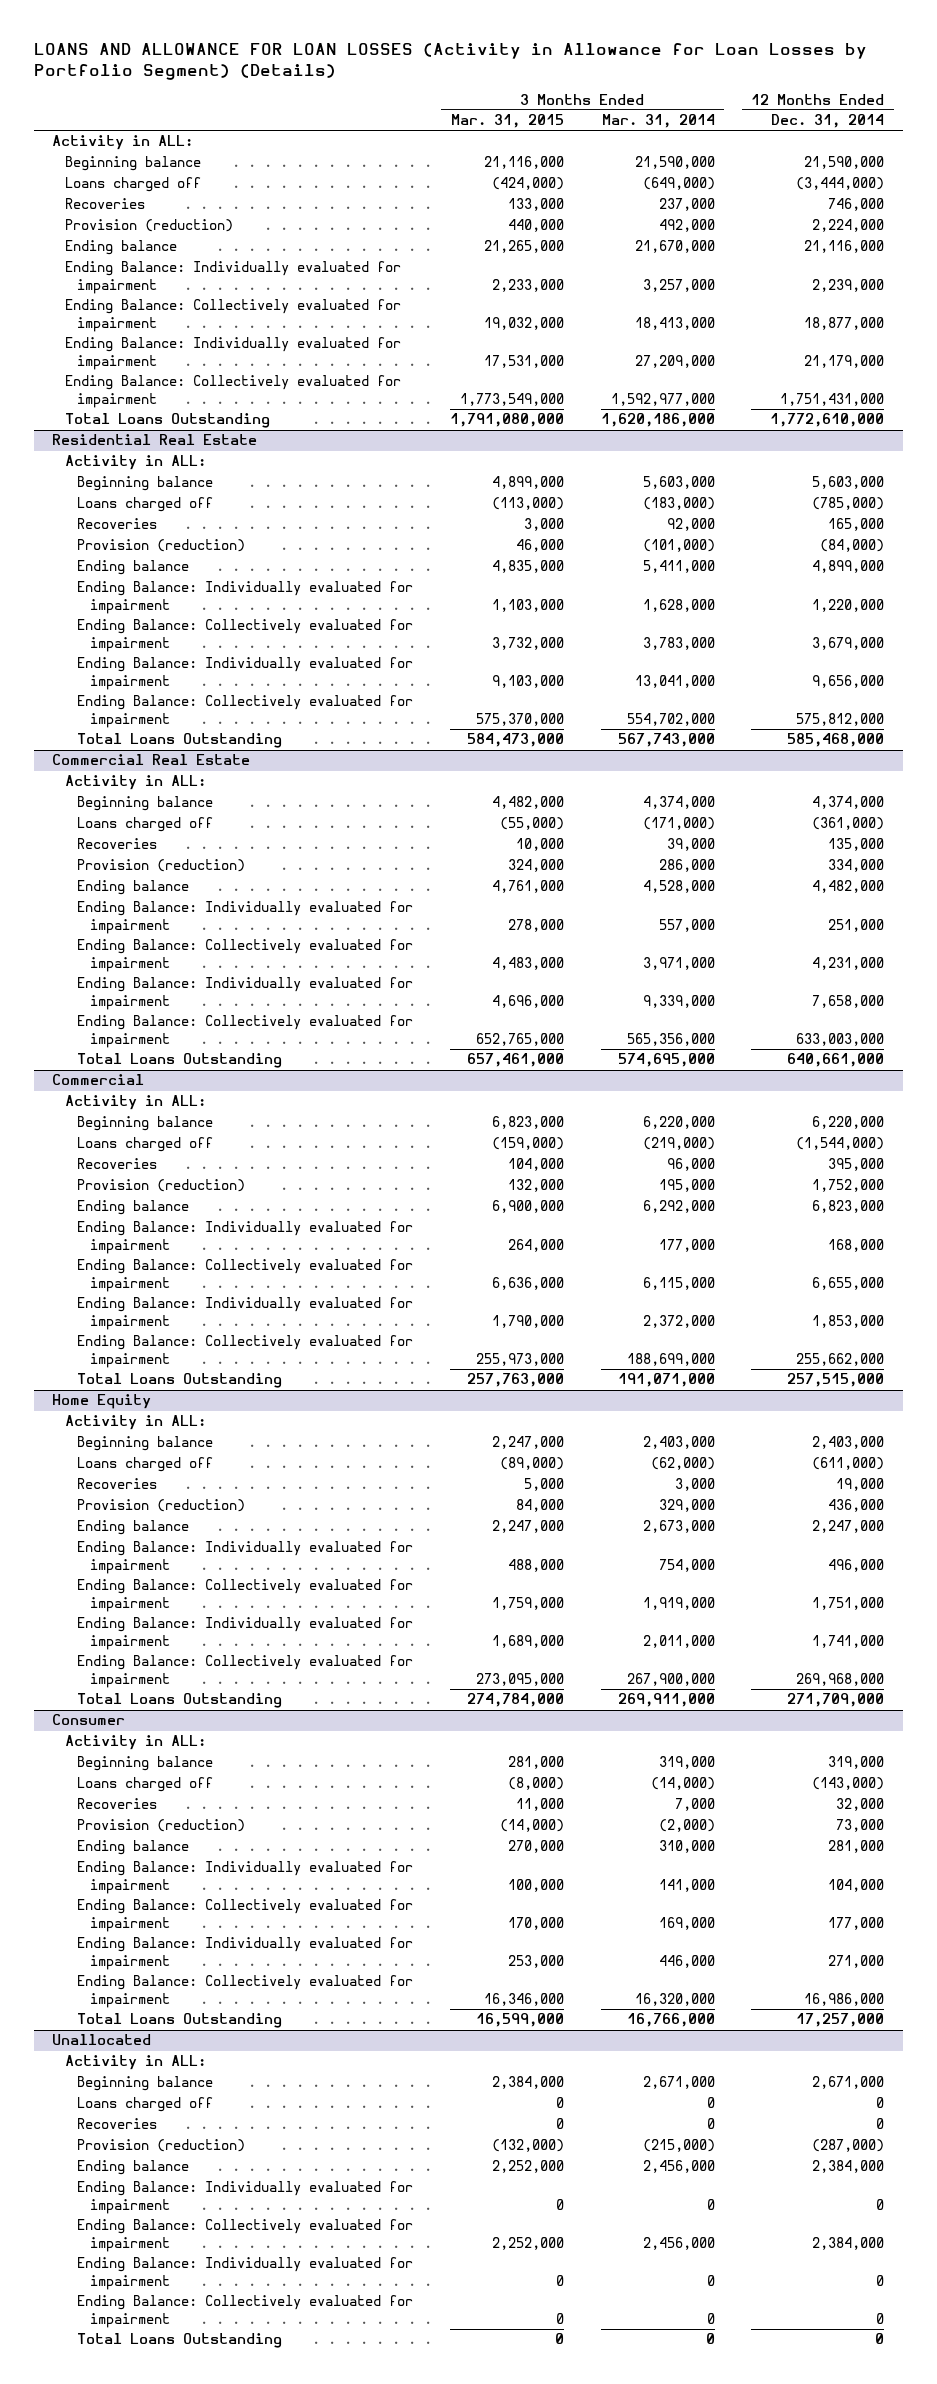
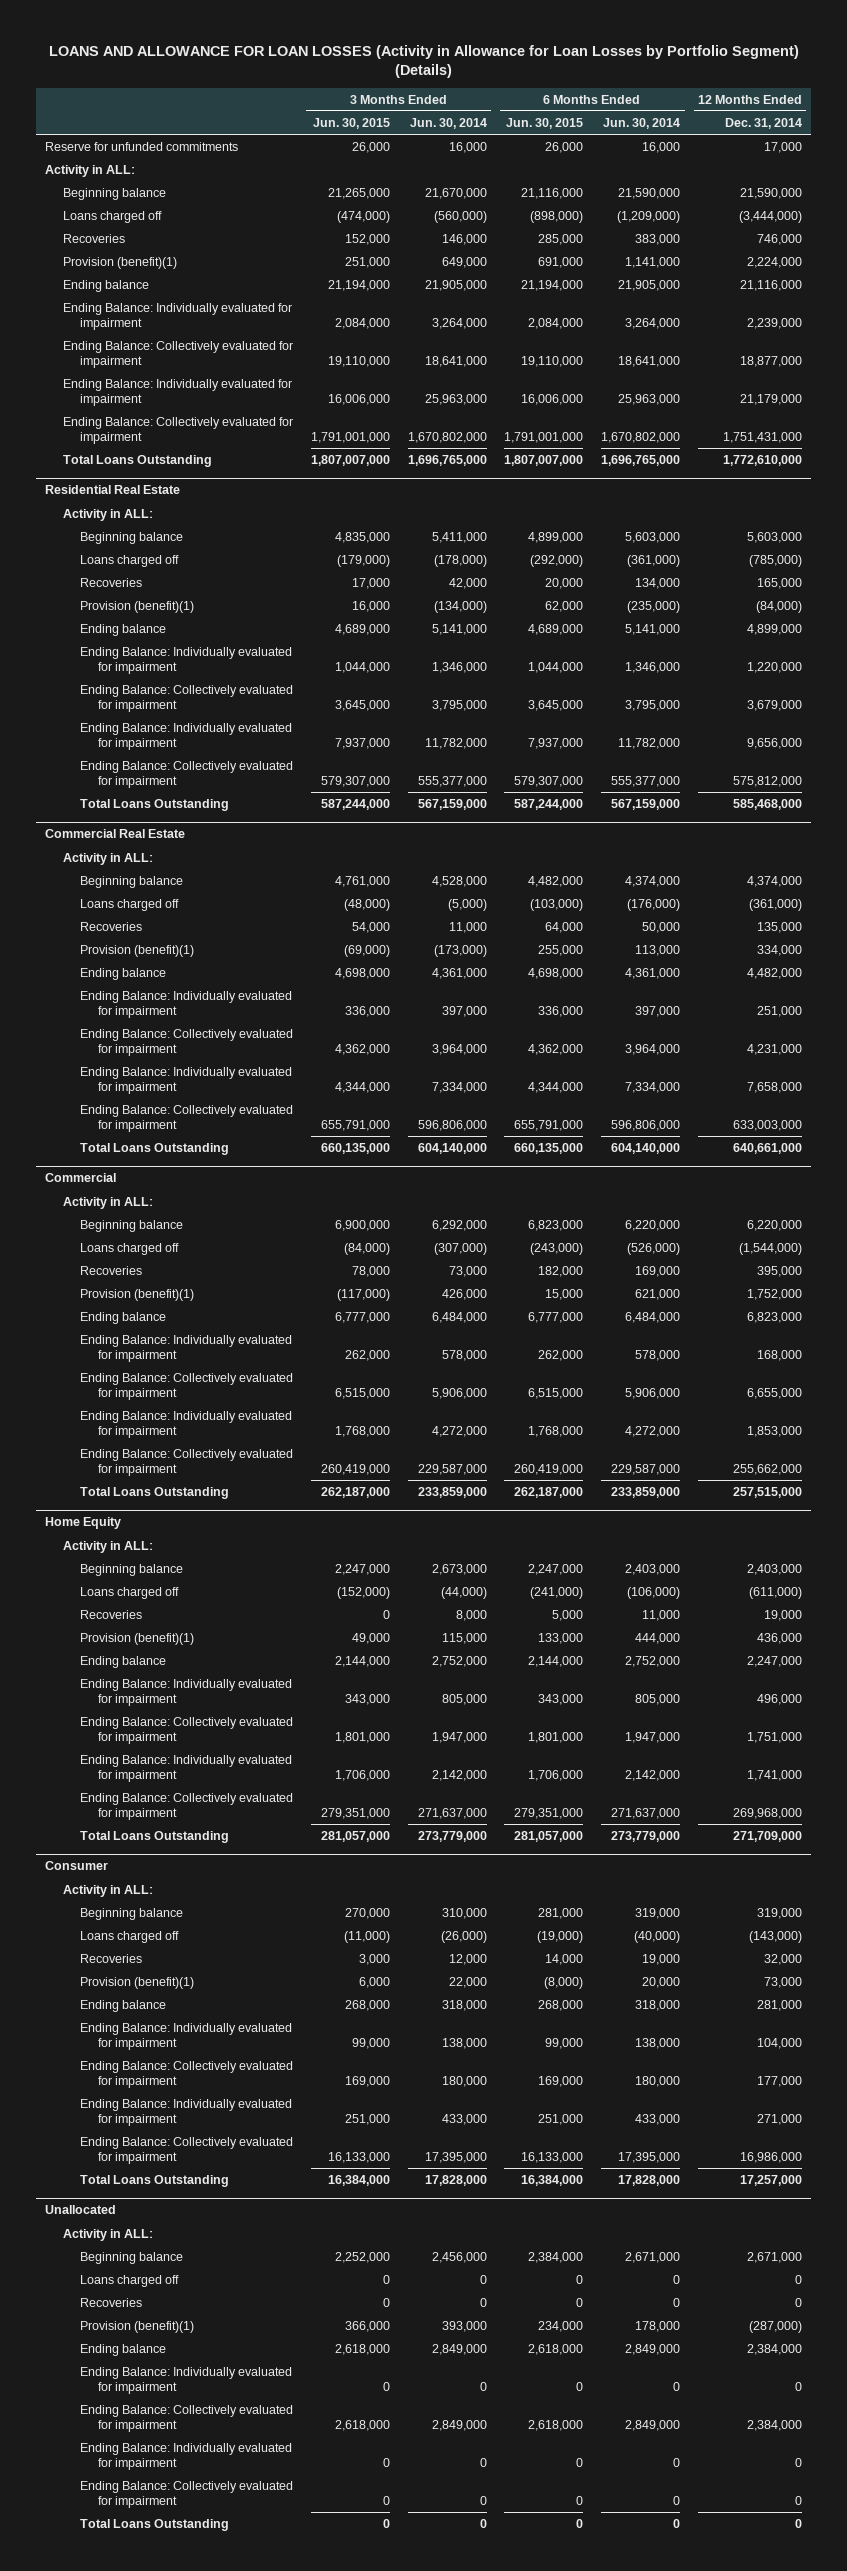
- | 3 Months Ended Mar. 31, 2015 | 3 Months Ended Mar. 31, 2014 | 12 Months Ended Dec. 31, 2014
+ | 3 Months Ended Jun. 30, 2015 | 3 Months Ended Jun. 30, 2014 | 6 Months Ended Jun. 30, 2015 | 6 Months Ended Jun. 30, 2014 | 12 Months Ended Dec. 31, 2014
+ Reserve for unfunded commitments | 26,000 | 16,000 | 26,000 | 16,000 | 17,000
- Provision (reduction) | 440,000 | 492,000 | 2,224,000
+ Provision (benefit)(1) | 251,000 | 649,000 | 691,000 | 1,141,000 | 2,224,000
@ Residential Real Estate
- Provision (reduction) | 46,000 | (101,000) | (84,000)
+ Provision (benefit)(1) | 16,000 | (134,000) | 62,000 | (235,000) | (84,000)
@ Commercial Real Estate
- Provision (reduction) | 324,000 | 286,000 | 334,000
+ Provision (benefit)(1) | (69,000) | (173,000) | 255,000 | 113,000 | 334,000
@ Commercial
- Provision (reduction) | 132,000 | 195,000 | 1,752,000
+ Provision (benefit)(1) | (117,000) | 426,000 | 15,000 | 621,000 | 1,752,000
@ Home Equity
- Provision (reduction) | 84,000 | 329,000 | 436,000
+ Provision (benefit)(1) | 49,000 | 115,000 | 133,000 | 444,000 | 436,000
@ Consumer
- Provision (reduction) | (14,000) | (2,000) | 73,000
+ Provision (benefit)(1) | 6,000 | 22,000 | (8,000) | 20,000 | 73,000
@ Unallocated
- Provision (reduction) | (132,000) | (215,000) | (287,000)
+ Provision (benefit)(1) | 366,000 | 393,000 | 234,000 | 178,000 | (287,000)

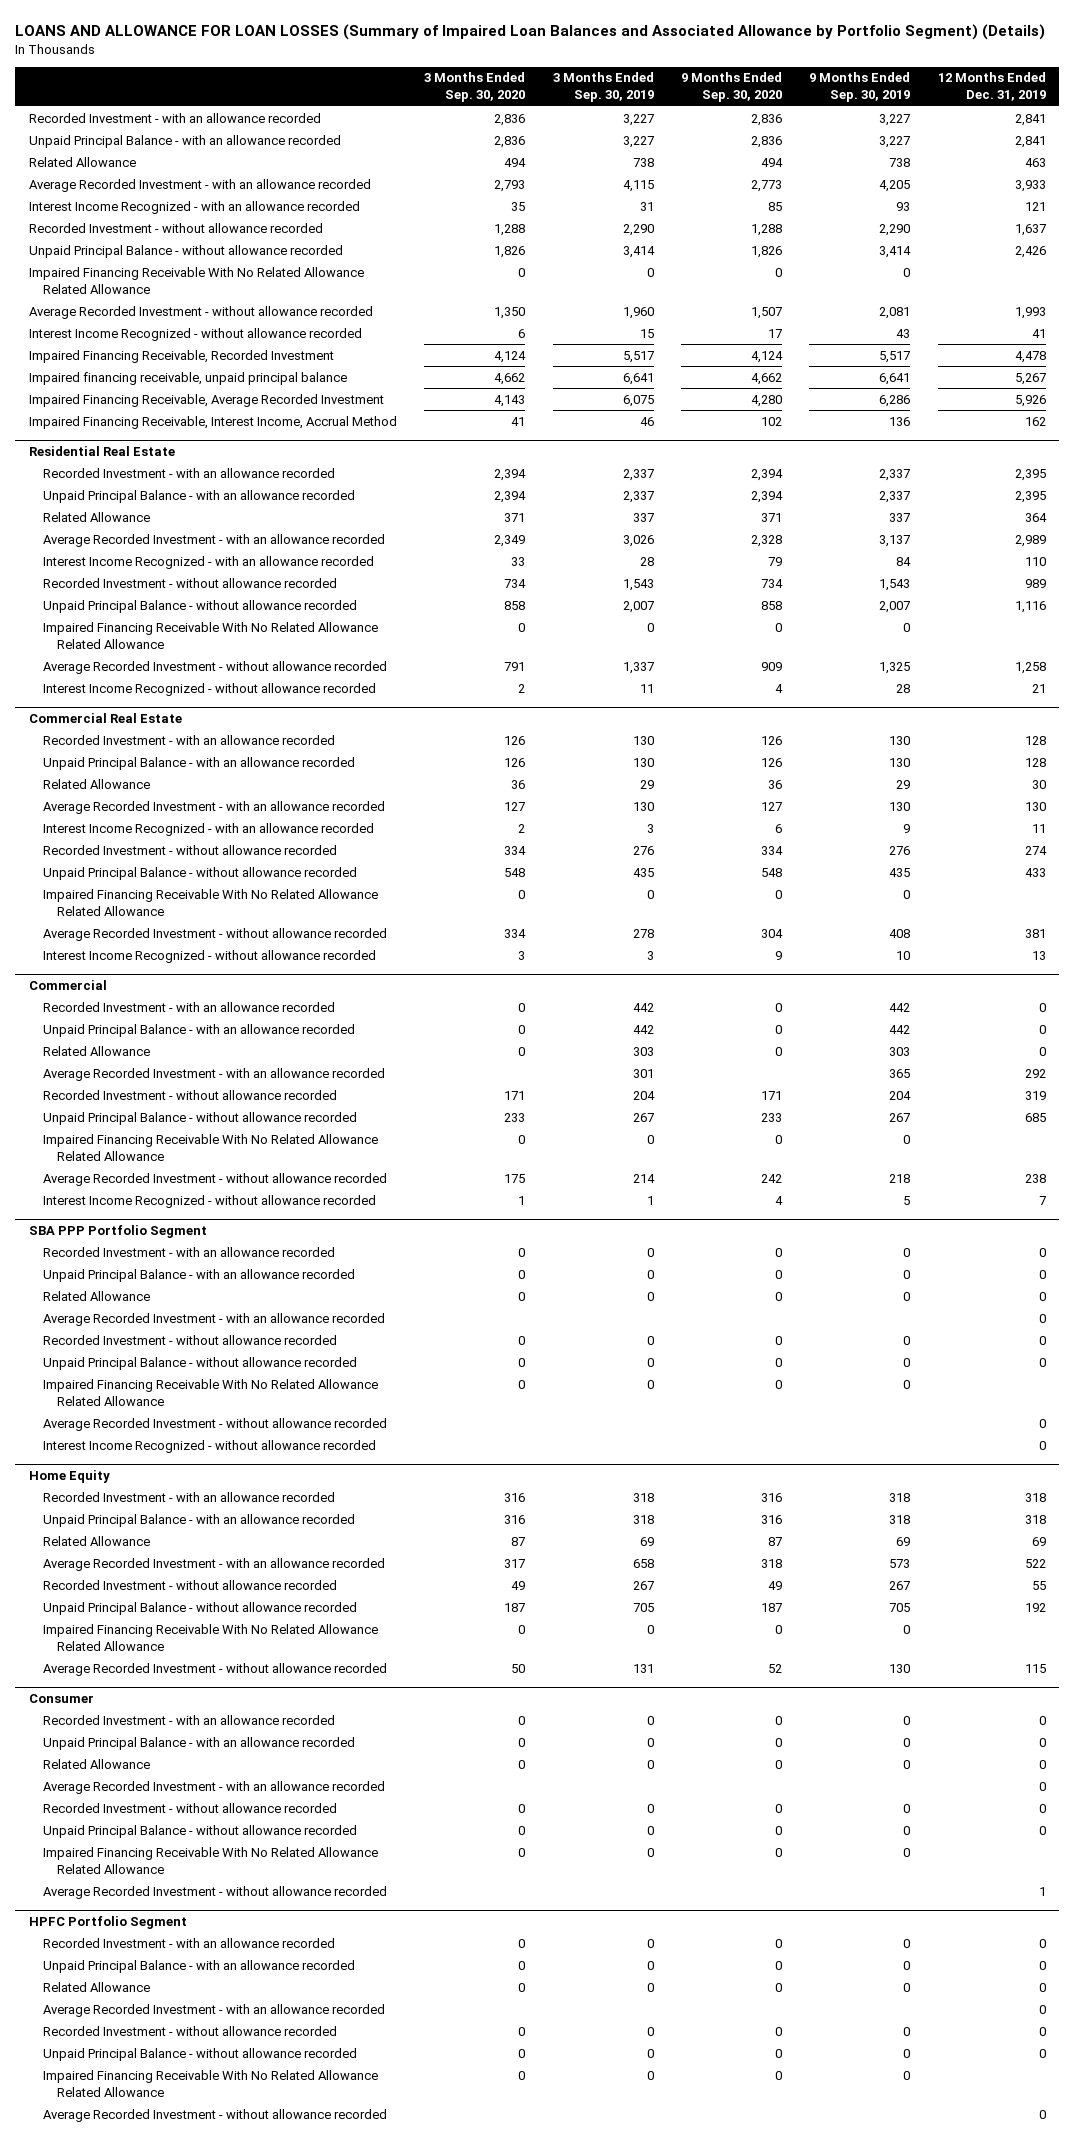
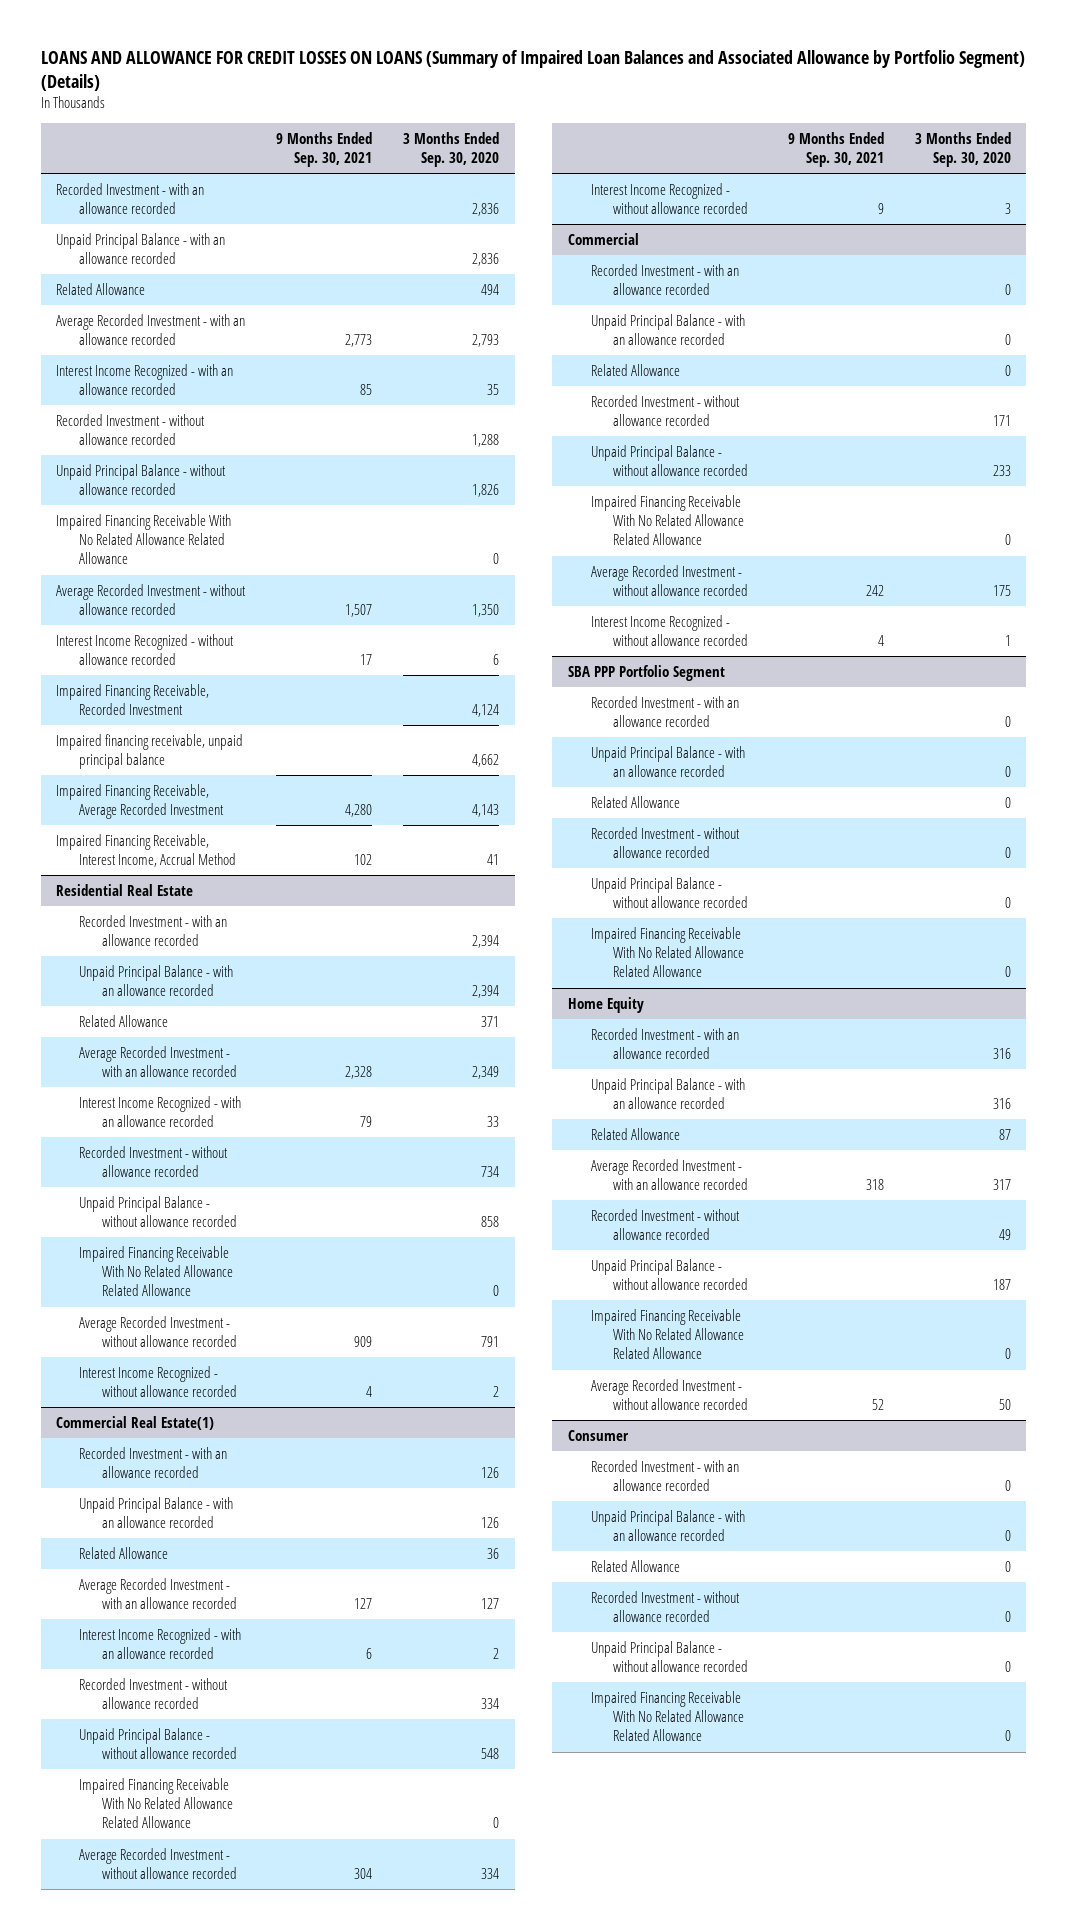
- LOANS AND ALLOWANCE FOR LOAN LOSSES (Summary of Impaired Loan Balances and Associated Allowance by Portfolio Segment) (Details)
+ LOANS AND ALLOWANCE FOR CREDIT LOSSES ON LOANS (Summary of Impaired Loan Balances and Associated Allowance by Portfolio Segment) (Details)
- | 3 Months Ended Sep. 30, 2020 | 3 Months Ended Sep. 30, 2019 | 9 Months Ended Sep. 30, 2020 | 9 Months Ended Sep. 30, 2019 | 12 Months Ended Dec. 31, 2019
+ | 9 Months Ended Sep. 30, 2021 | 3 Months Ended Sep. 30, 2020
- Commercial Real Estate
+ Commercial Real Estate(1)
@ Commercial
- Average Recorded Investment - with an allowance recorded | | 301 | | 365 | 292
@ SBA PPP Portfolio Segment
- Average Recorded Investment - with an allowance recorded | | | | | 0
- Average Recorded Investment - without allowance recorded | | | | | 0
- Interest Income Recognized - without allowance recorded | | | | | 0
@ Consumer
- Average Recorded Investment - with an allowance recorded | | | | | 0
- Average Recorded Investment - without allowance recorded | | | | | 1
- HPFC Portfolio Segment
- Recorded Investment - with an allowance recorded | 0 | 0 | 0 | 0 | 0
- Unpaid Principal Balance - with an allowance recorded | 0 | 0 | 0 | 0 | 0
- Related Allowance | 0 | 0 | 0 | 0 | 0
- Average Recorded Investment - with an allowance recorded | | | | | 0
- Recorded Investment - without allowance recorded | 0 | 0 | 0 | 0 | 0
- Unpaid Principal Balance - without allowance recorded | 0 | 0 | 0 | 0 | 0
- Impaired Financing Receivable With No Related Allowance Related Allowance | 0 | 0 | 0 | 0 |
- Average Recorded Investment - without allowance recorded | | | | | 0

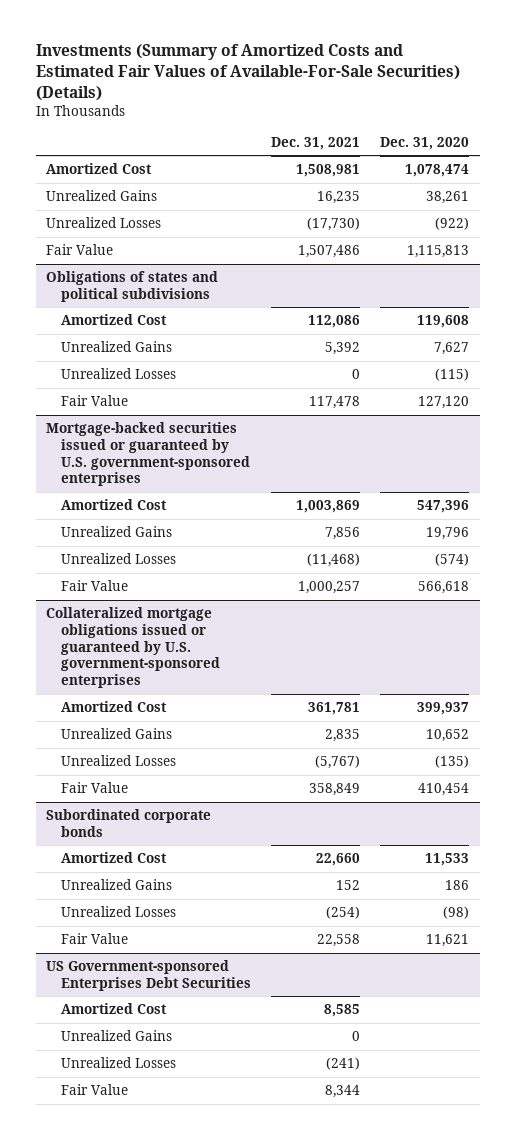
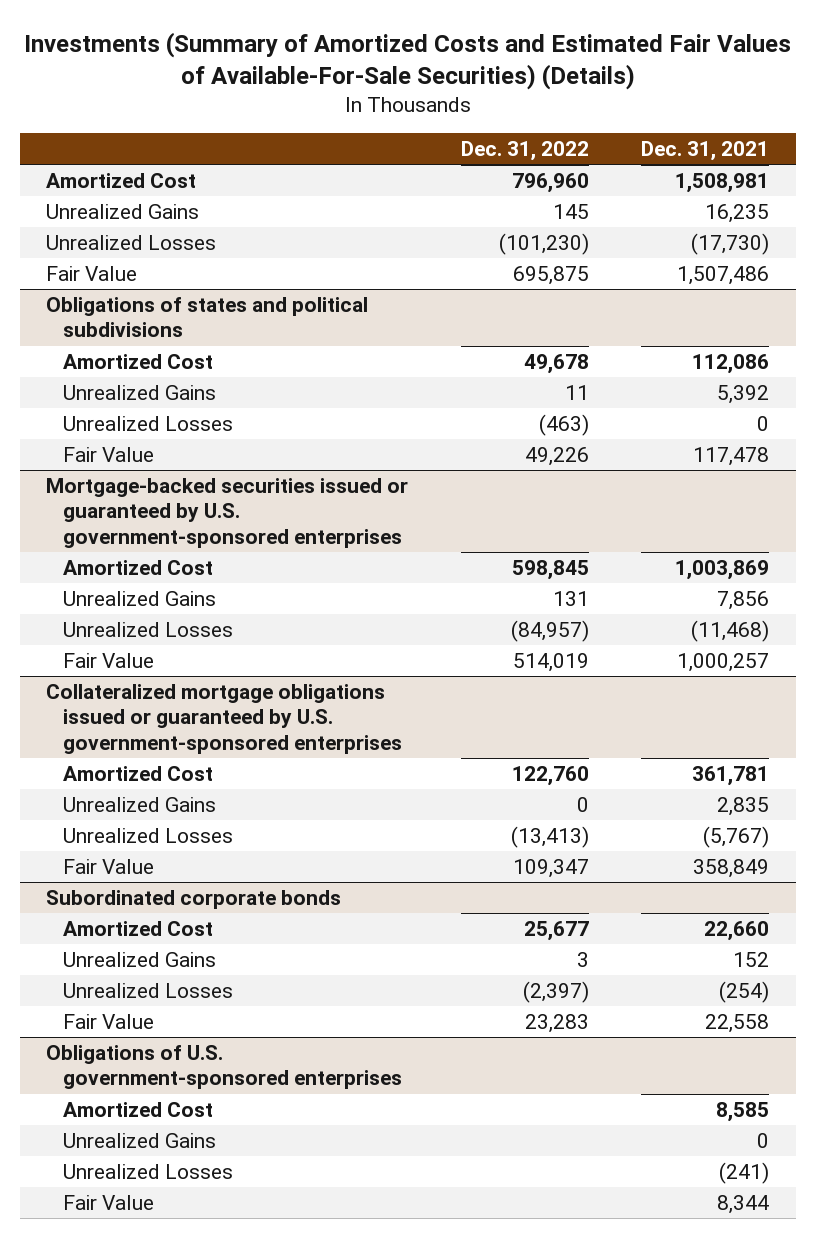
- | Dec. 31, 2021 | Dec. 31, 2020
+ | Dec. 31, 2022 | Dec. 31, 2021
- US Government-sponsored Enterprises Debt Securities
+ Obligations of U.S. government-sponsored enterprises

